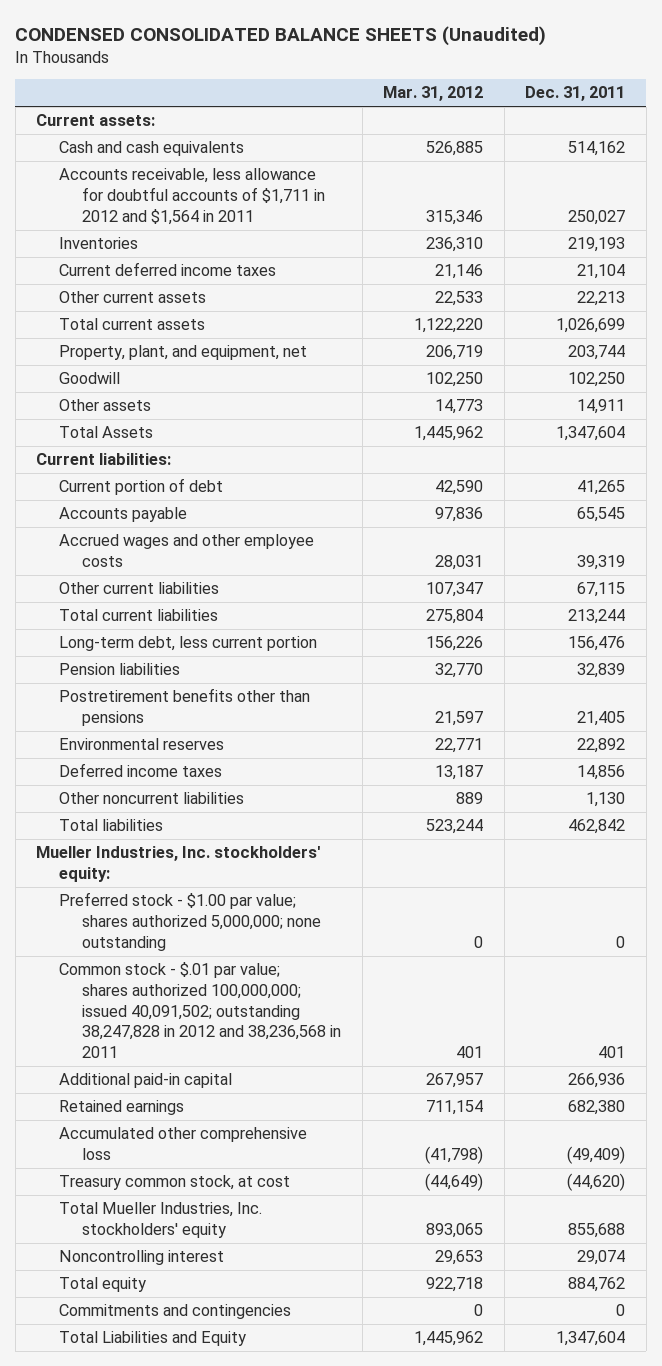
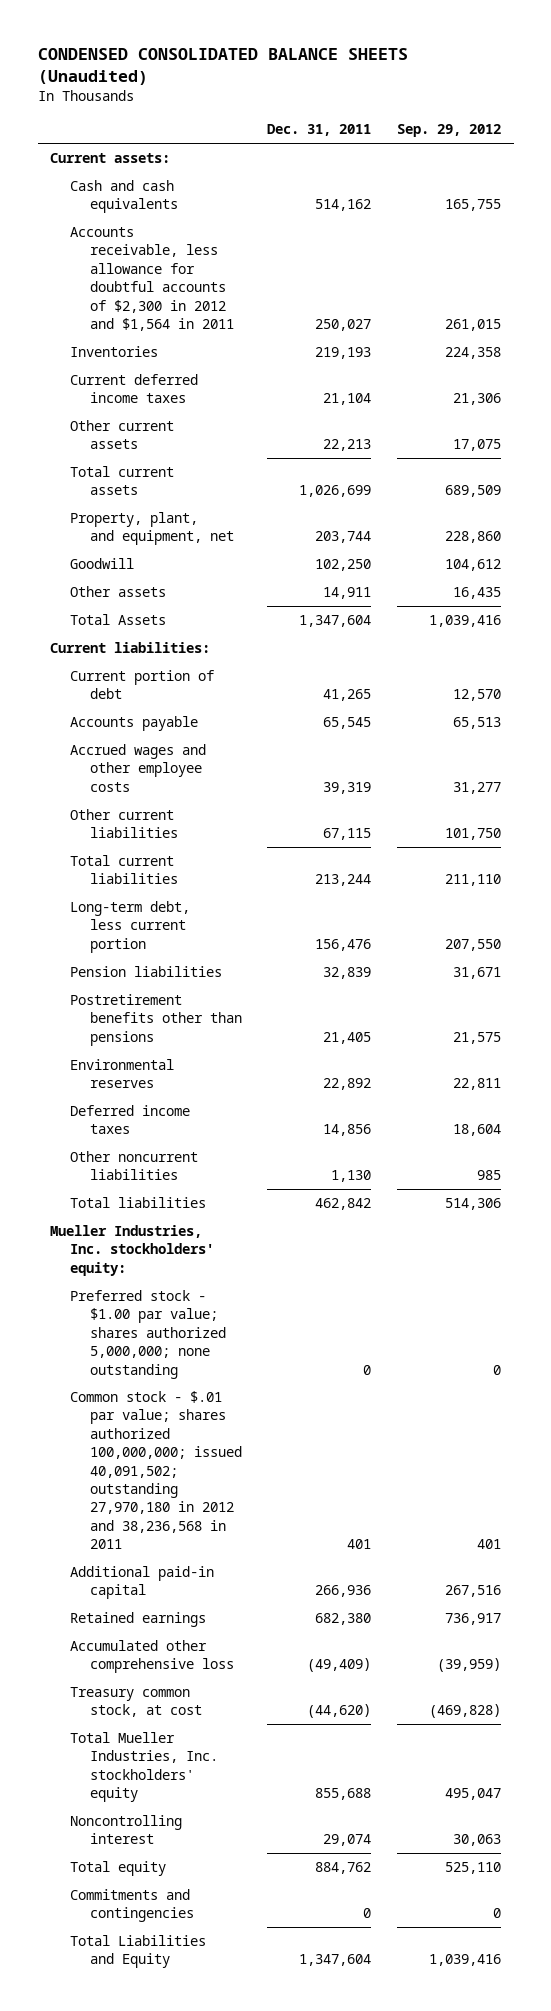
- | Mar. 31, 2012 | Dec. 31, 2011
+ | Dec. 31, 2011 | Sep. 29, 2012
- Accounts receivable, less allowance for doubtful accounts of $1,711 in 2012 and $1,564 in 2011 | 315,346 | 250,027
+ Accounts receivable, less allowance for doubtful accounts of $2,300 in 2012 and $1,564 in 2011 | 250,027 | 261,015
- Common stock - $.01 par value; shares authorized 100,000,000; issued 40,091,502; outstanding 38,247,828 in 2012 and 38,236,568 in 2011 | 401 | 401
+ Common stock - $.01 par value; shares authorized 100,000,000; issued 40,091,502; outstanding 27,970,180 in 2012 and 38,236,568 in 2011 | 401 | 401

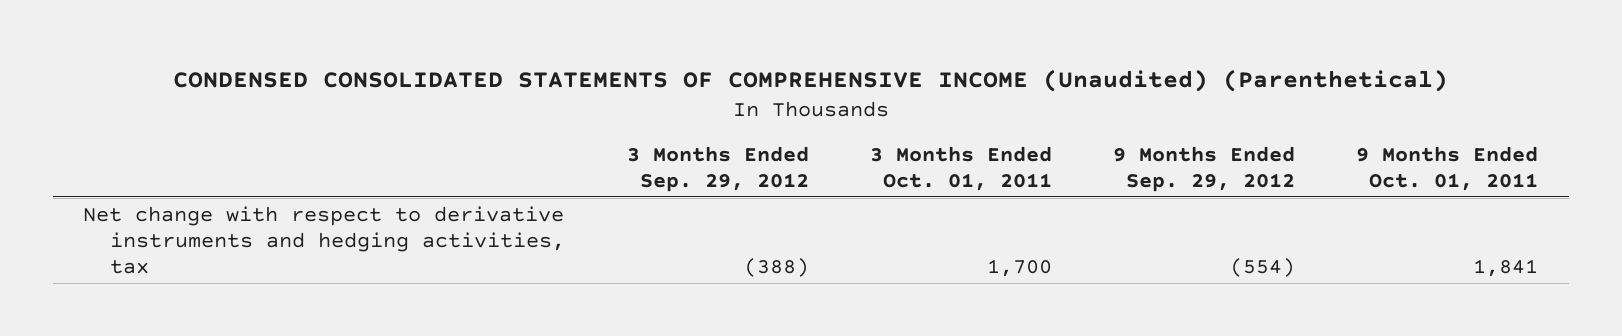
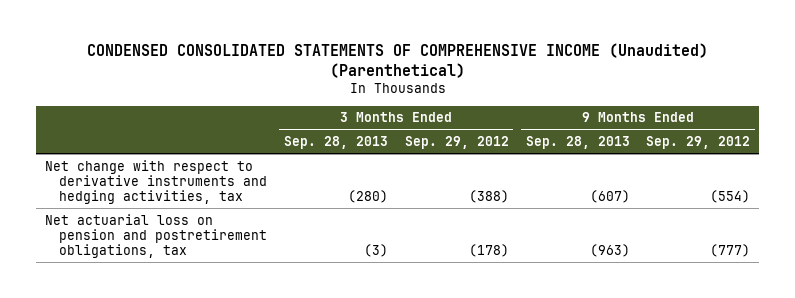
- | 3 Months Ended Sep. 29, 2012 | 3 Months Ended Oct. 01, 2011 | 9 Months Ended Sep. 29, 2012 | 9 Months Ended Oct. 01, 2011
+ | 3 Months Ended Sep. 28, 2013 | 3 Months Ended Sep. 29, 2012 | 9 Months Ended Sep. 28, 2013 | 9 Months Ended Sep. 29, 2012
+ Net actuarial loss on pension and postretirement obligations, tax | (3) | (178) | (963) | (777)

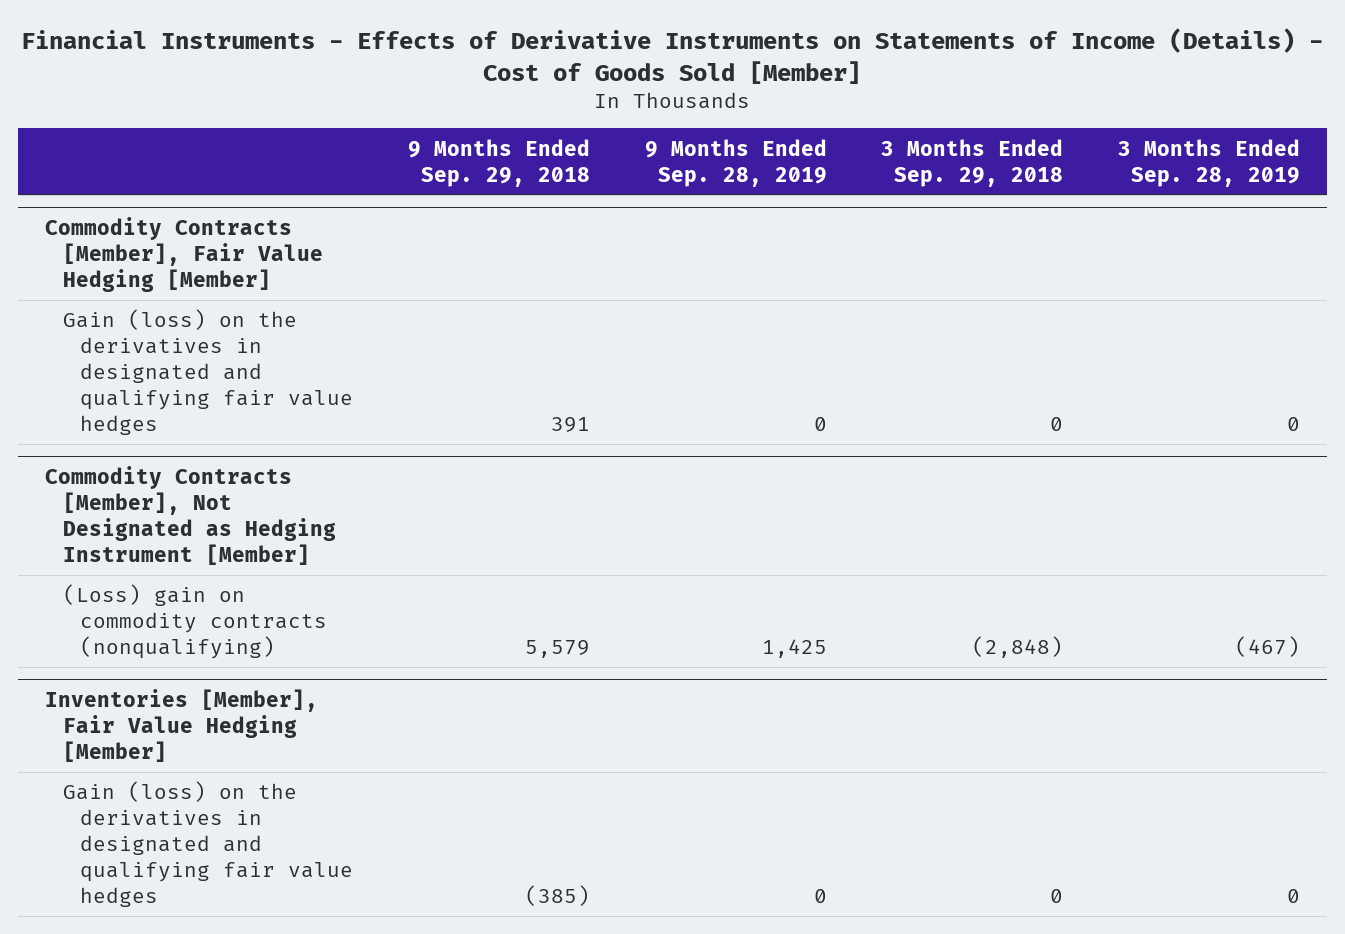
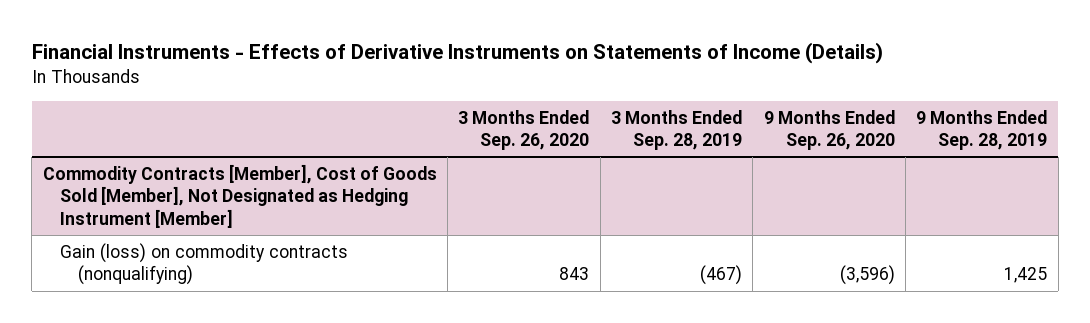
- Financial Instruments - Effects of Derivative Instruments on Statements of Income (Details) - Cost of Goods Sold [Member]
+ Financial Instruments - Effects of Derivative Instruments on Statements of Income (Details)
- | 9 Months Ended Sep. 29, 2018 | 9 Months Ended Sep. 28, 2019 | 3 Months Ended Sep. 29, 2018 | 3 Months Ended Sep. 28, 2019
+ | 3 Months Ended Sep. 26, 2020 | 3 Months Ended Sep. 28, 2019 | 9 Months Ended Sep. 26, 2020 | 9 Months Ended Sep. 28, 2019
- Commodity Contracts [Member], Fair Value Hedging [Member]
- Gain (loss) on the derivatives in designated and qualifying fair value hedges | 391 | 0 | 0 | 0
- Commodity Contracts [Member], Not Designated as Hedging Instrument [Member]
- (Loss) gain on commodity contracts (nonqualifying) | 5,579 | 1,425 | (2,848) | (467)
- Inventories [Member], Fair Value Hedging [Member]
- Gain (loss) on the derivatives in designated and qualifying fair value hedges | (385) | 0 | 0 | 0
+ Commodity Contracts [Member], Cost of Goods Sold [Member], Not Designated as Hedging Instrument [Member]
+ Gain (loss) on commodity contracts (nonqualifying) | 843 | (467) | (3,596) | 1,425

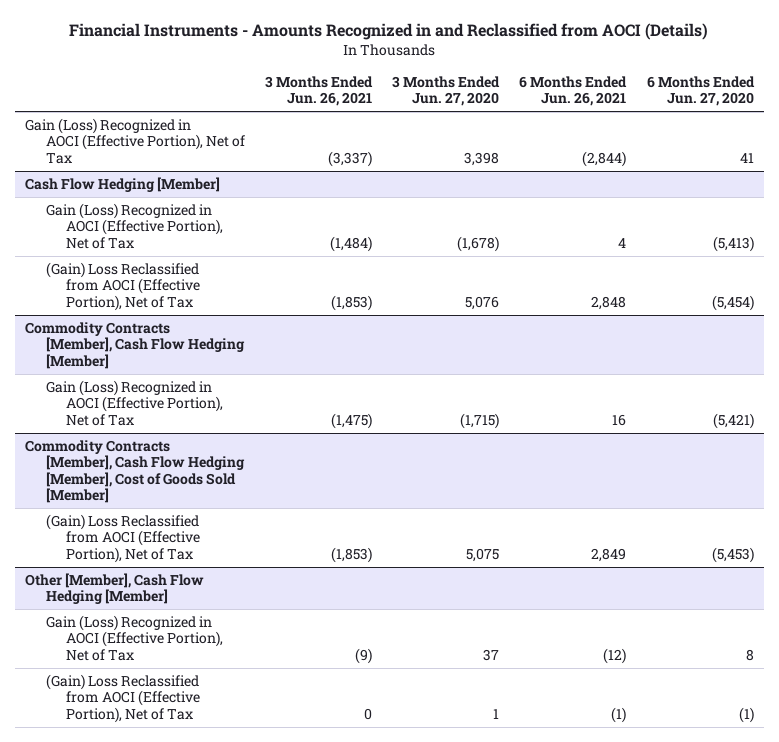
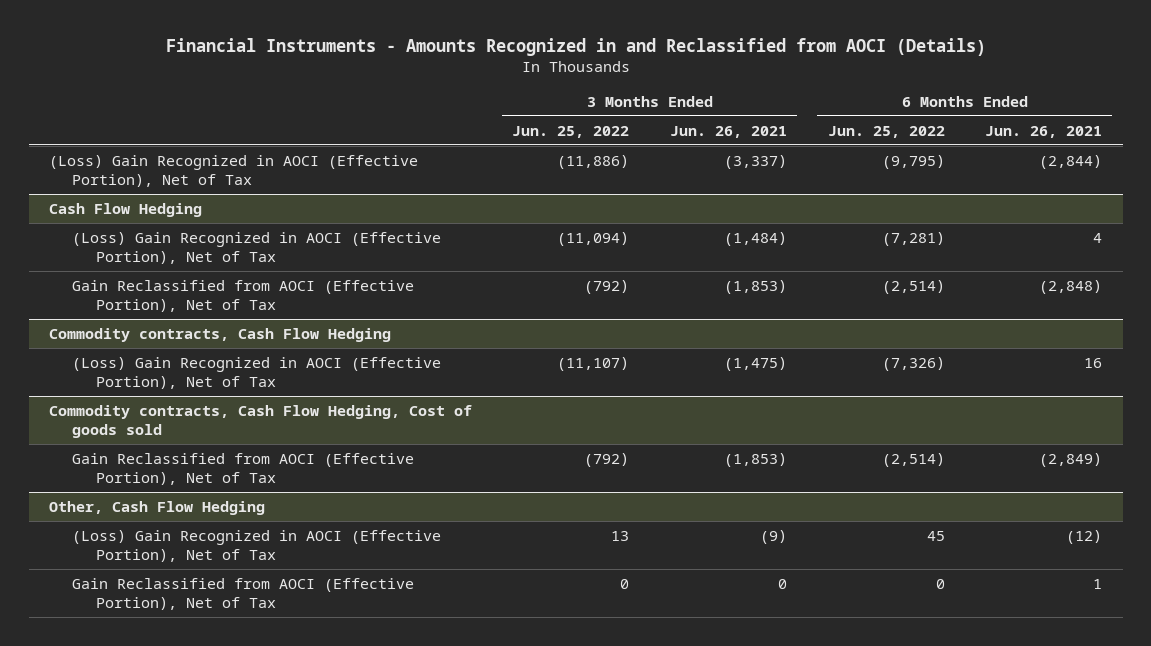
- | 3 Months Ended Jun. 26, 2021 | 3 Months Ended Jun. 27, 2020 | 6 Months Ended Jun. 26, 2021 | 6 Months Ended Jun. 27, 2020
+ | 3 Months Ended Jun. 25, 2022 | 3 Months Ended Jun. 26, 2021 | 6 Months Ended Jun. 25, 2022 | 6 Months Ended Jun. 26, 2021
- Gain (Loss) Recognized in AOCI (Effective Portion), Net of Tax | (3,337) | 3,398 | (2,844) | 41
- Cash Flow Hedging [Member]
- Gain (Loss) Recognized in AOCI (Effective Portion), Net of Tax | (1,484) | (1,678) | 4 | (5,413)
- (Gain) Loss Reclassified from AOCI (Effective Portion), Net of Tax | (1,853) | 5,076 | 2,848 | (5,454)
- Commodity Contracts [Member], Cash Flow Hedging [Member]
- Gain (Loss) Recognized in AOCI (Effective Portion), Net of Tax | (1,475) | (1,715) | 16 | (5,421)
- Commodity Contracts [Member], Cash Flow Hedging [Member], Cost of Goods Sold [Member]
- (Gain) Loss Reclassified from AOCI (Effective Portion), Net of Tax | (1,853) | 5,075 | 2,849 | (5,453)
- Other [Member], Cash Flow Hedging [Member]
- Gain (Loss) Recognized in AOCI (Effective Portion), Net of Tax | (9) | 37 | (12) | 8
- (Gain) Loss Reclassified from AOCI (Effective Portion), Net of Tax | 0 | 1 | (1) | (1)
+ (Loss) Gain Recognized in AOCI (Effective Portion), Net of Tax | (11,886) | (3,337) | (9,795) | (2,844)
+ Cash Flow Hedging
+ (Loss) Gain Recognized in AOCI (Effective Portion), Net of Tax | (11,094) | (1,484) | (7,281) | 4
+ Gain Reclassified from AOCI (Effective Portion), Net of Tax | (792) | (1,853) | (2,514) | (2,848)
+ Commodity contracts, Cash Flow Hedging
+ (Loss) Gain Recognized in AOCI (Effective Portion), Net of Tax | (11,107) | (1,475) | (7,326) | 16
+ Commodity contracts, Cash Flow Hedging, Cost of goods sold
+ Gain Reclassified from AOCI (Effective Portion), Net of Tax | (792) | (1,853) | (2,514) | (2,849)
+ Other, Cash Flow Hedging
+ (Loss) Gain Recognized in AOCI (Effective Portion), Net of Tax | 13 | (9) | 45 | (12)
+ Gain Reclassified from AOCI (Effective Portion), Net of Tax | 0 | 0 | 0 | 1

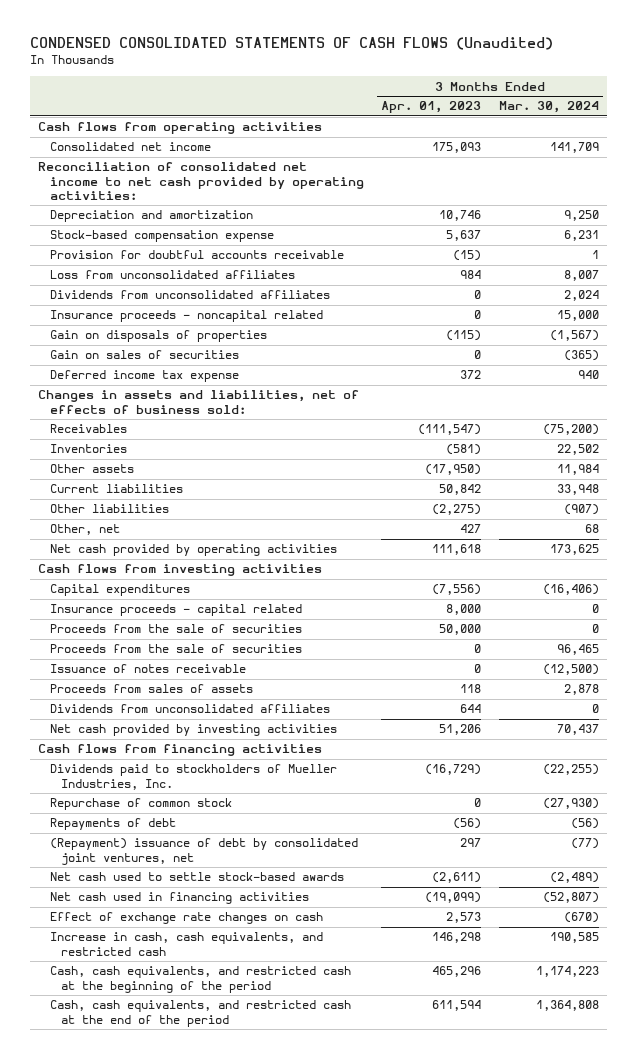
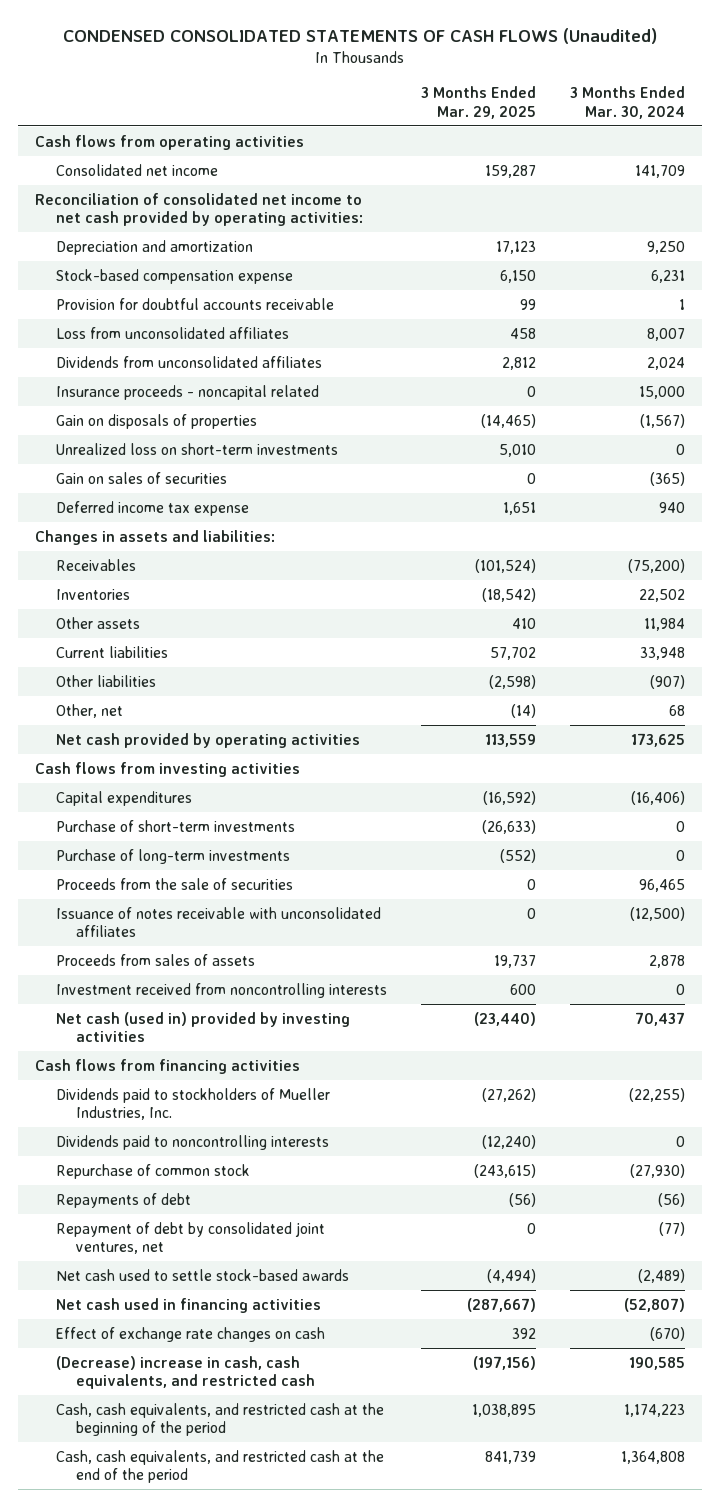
- | 3 Months Ended Apr. 01, 2023 | 3 Months Ended Mar. 30, 2024
+ | 3 Months Ended Mar. 29, 2025 | 3 Months Ended Mar. 30, 2024
+ Unrealized loss on short-term investments | 5,010 | 0
- Changes in assets and liabilities, net of effects of business sold:
+ Changes in assets and liabilities:
- Insurance proceeds - capital related | 8,000 | 0
- Proceeds from the sale of securities | 50,000 | 0
+ Purchase of short-term investments | (26,633) | 0
+ Purchase of long-term investments | (552) | 0
- Issuance of notes receivable | 0 | (12,500)
+ Issuance of notes receivable with unconsolidated affiliates | 0 | (12,500)
- Dividends from unconsolidated affiliates | 644 | 0
- Net cash provided by investing activities | 51,206 | 70,437
+ Investment received from noncontrolling interests | 600 | 0
+ Net cash (used in) provided by investing activities | (23,440) | 70,437
+ Dividends paid to noncontrolling interests | (12,240) | 0
- (Repayment) issuance of debt by consolidated joint ventures, net | 297 | (77)
+ Repayment of debt by consolidated joint ventures, net | 0 | (77)
- Increase in cash, cash equivalents, and restricted cash | 146,298 | 190,585
+ (Decrease) increase in cash, cash equivalents, and restricted cash | (197,156) | 190,585

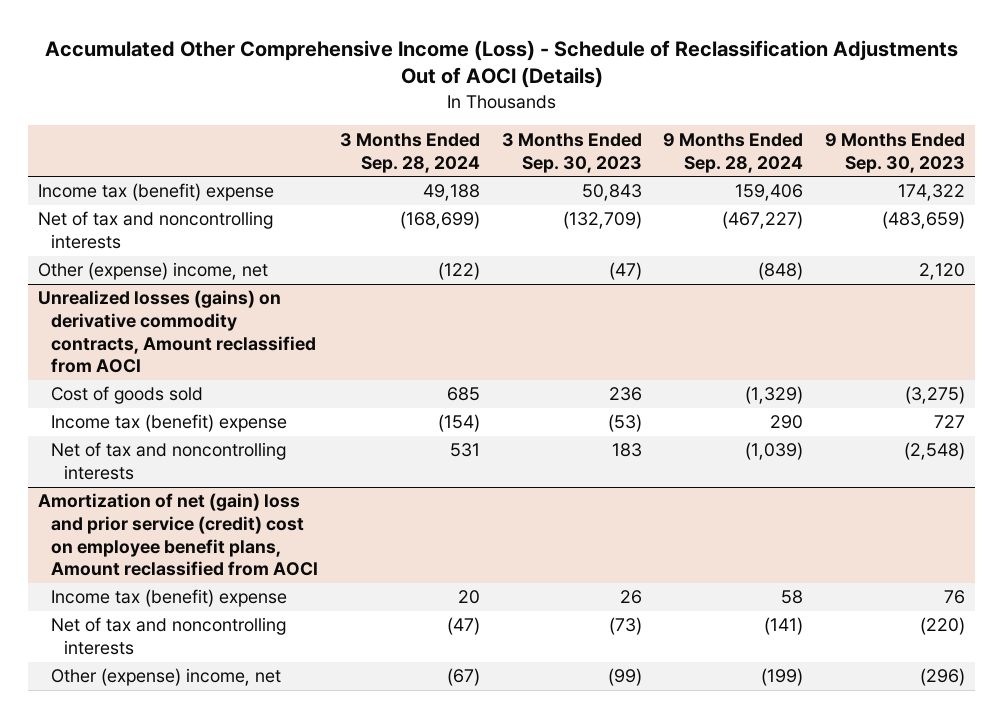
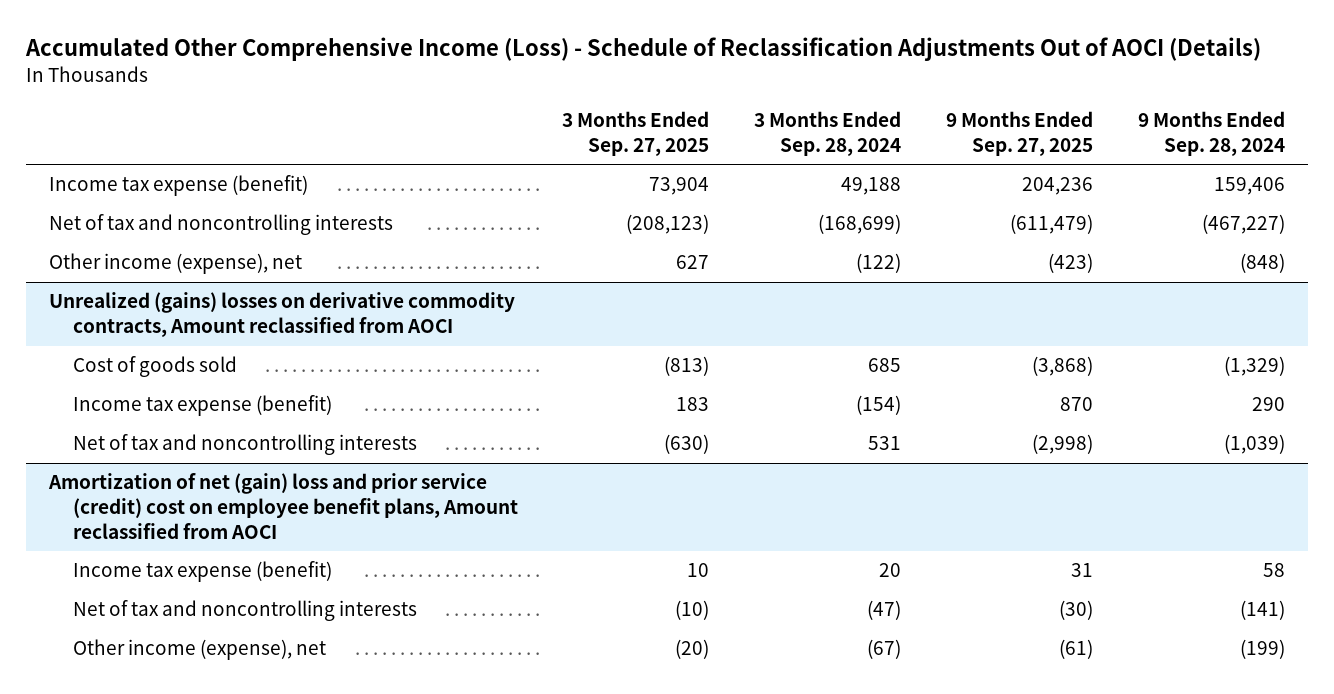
- | 3 Months Ended Sep. 28, 2024 | 3 Months Ended Sep. 30, 2023 | 9 Months Ended Sep. 28, 2024 | 9 Months Ended Sep. 30, 2023
+ | 3 Months Ended Sep. 27, 2025 | 3 Months Ended Sep. 28, 2024 | 9 Months Ended Sep. 27, 2025 | 9 Months Ended Sep. 28, 2024
- Income tax (benefit) expense | 49,188 | 50,843 | 159,406 | 174,322
+ Income tax expense (benefit) | 73,904 | 49,188 | 204,236 | 159,406
- Other (expense) income, net | (122) | (47) | (848) | 2,120
- Unrealized losses (gains) on derivative commodity contracts, Amount reclassified from AOCI
+ Other income (expense), net | 627 | (122) | (423) | (848)
+ Unrealized (gains) losses on derivative commodity contracts, Amount reclassified from AOCI
- Income tax (benefit) expense | (154) | (53) | 290 | 727
+ Income tax expense (benefit) | 183 | (154) | 870 | 290
@ Amortization of net (gain) loss and prior service (credit) cost on employee benefit plans, Amount reclassified from AOCI
- Income tax (benefit) expense | 20 | 26 | 58 | 76
+ Income tax expense (benefit) | 10 | 20 | 31 | 58
- Other (expense) income, net | (67) | (99) | (199) | (296)
+ Other income (expense), net | (20) | (67) | (61) | (199)

